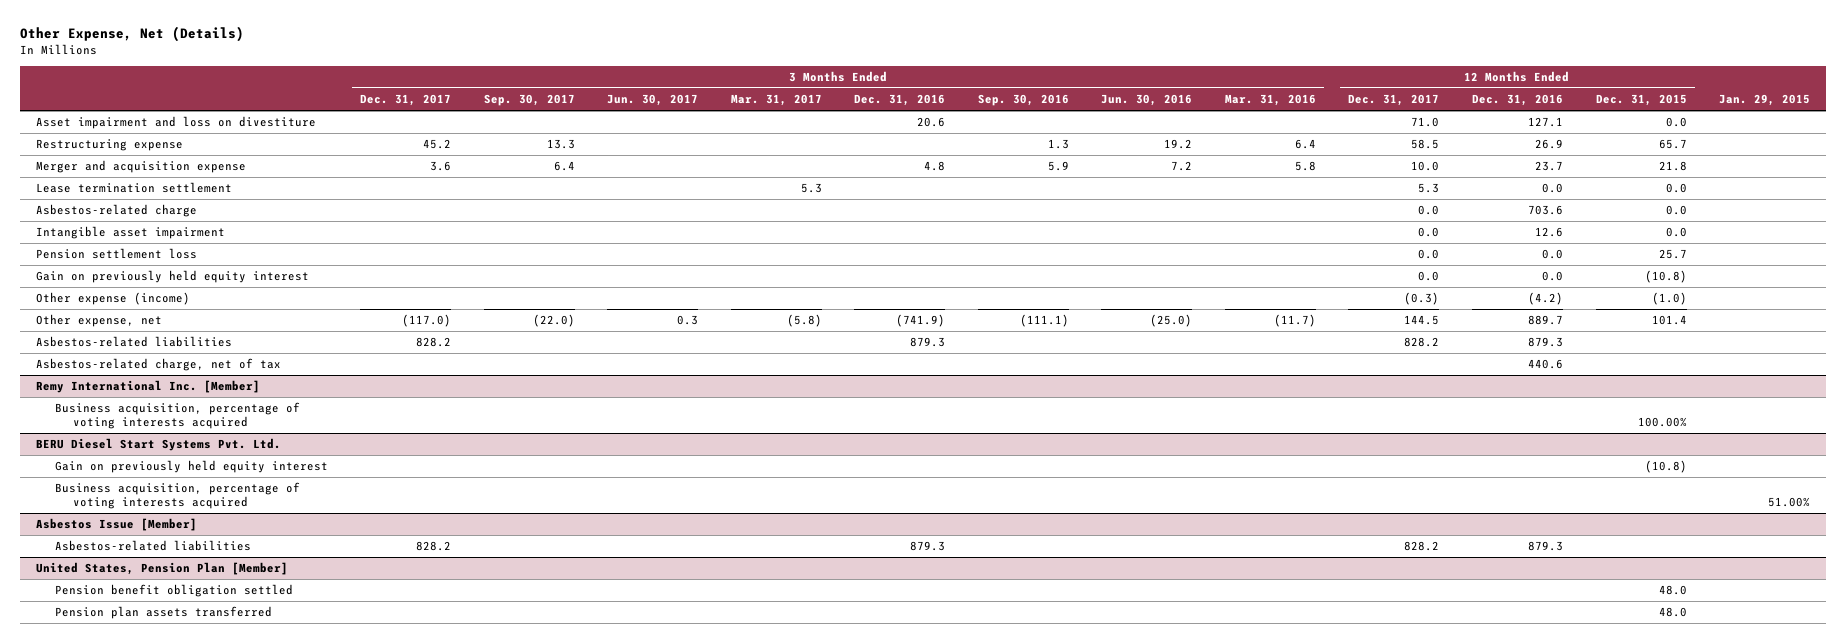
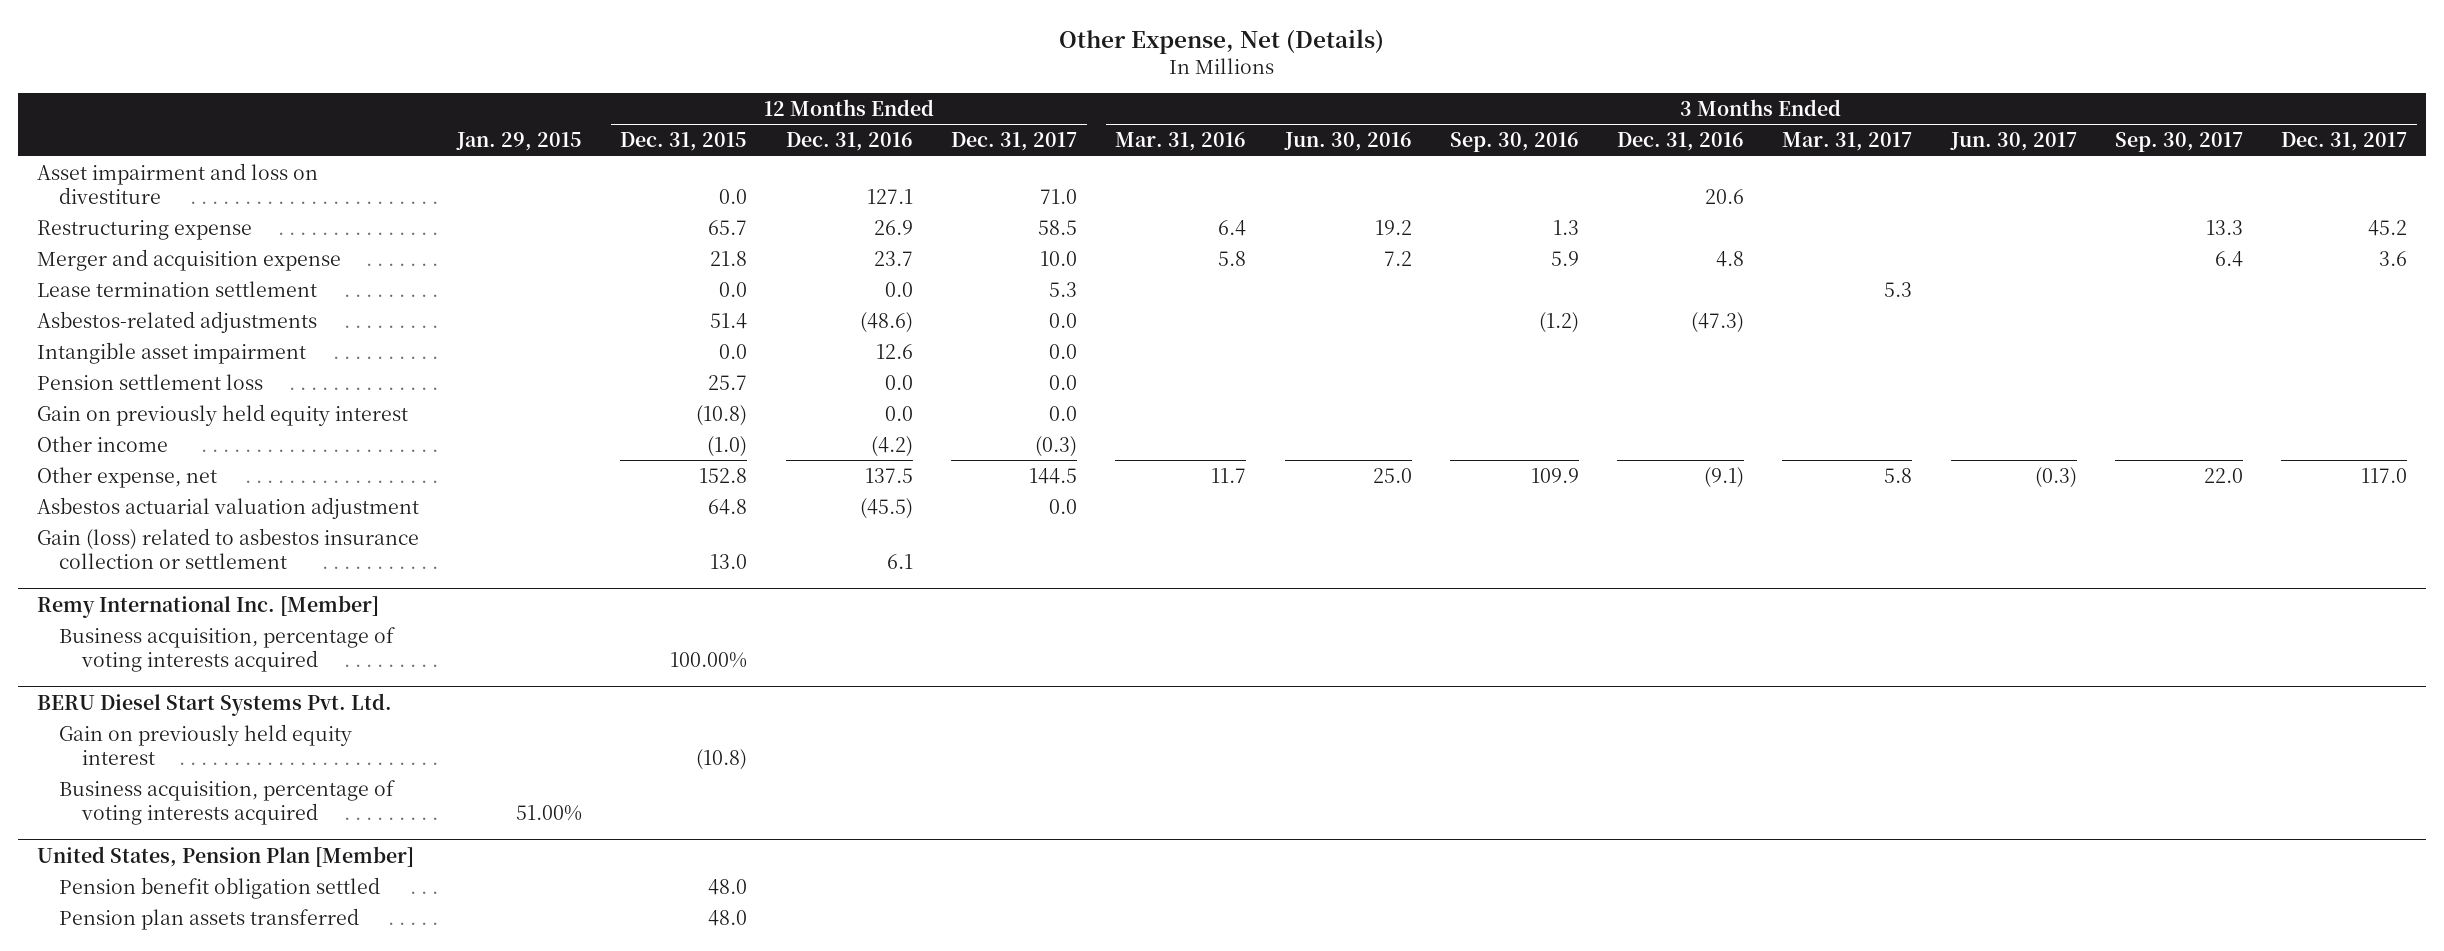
- | 3 Months Ended Dec. 31, 2017 | 3 Months Ended Sep. 30, 2017 | 3 Months Ended Jun. 30, 2017 | 3 Months Ended Mar. 31, 2017 | 3 Months Ended Dec. 31, 2016 | 3 Months Ended Sep. 30, 2016 | 3 Months Ended Jun. 30, 2016 | 3 Months Ended Mar. 31, 2016 | 12 Months Ended Dec. 31, 2017 | 12 Months Ended Dec. 31, 2016 | 12 Months Ended Dec. 31, 2015 | Jan. 29, 2015
+ | Jan. 29, 2015 | 12 Months Ended Dec. 31, 2015 | 12 Months Ended Dec. 31, 2016 | 12 Months Ended Dec. 31, 2017 | 3 Months Ended Mar. 31, 2016 | 3 Months Ended Jun. 30, 2016 | 3 Months Ended Sep. 30, 2016 | 3 Months Ended Dec. 31, 2016 | 3 Months Ended Mar. 31, 2017 | 3 Months Ended Jun. 30, 2017 | 3 Months Ended Sep. 30, 2017 | 3 Months Ended Dec. 31, 2017
- Asbestos-related charge | | | | | | | | | 0.0 | 703.6 | 0.0 |
+ Asbestos-related adjustments | | 51.4 | (48.6) | 0.0 | | | (1.2) | (47.3) | | | |
- Other expense (income) | | | | | | | | | (0.3) | (4.2) | (1.0) |
- Other expense, net | (117.0) | (22.0) | 0.3 | (5.8) | (741.9) | (111.1) | (25.0) | (11.7) | 144.5 | 889.7 | 101.4 |
- Asbestos-related liabilities | 828.2 | | | | 879.3 | | | | 828.2 | 879.3 | |
- Asbestos-related charge, net of tax | | | | | | | | | | 440.6 | |
+ Other income | | (1.0) | (4.2) | (0.3) | | | | | | | |
+ Other expense, net | | 152.8 | 137.5 | 144.5 | 11.7 | 25.0 | 109.9 | (9.1) | 5.8 | (0.3) | 22.0 | 117.0
+ Asbestos actuarial valuation adjustment | | 64.8 | (45.5) | 0.0 | | | | | | | |
+ Gain (loss) related to asbestos insurance collection or settlement | | 13.0 | 6.1 | | | | | | | | |
- Asbestos Issue [Member]
- Asbestos-related liabilities | 828.2 | | | | 879.3 | | | | 828.2 | 879.3 | |

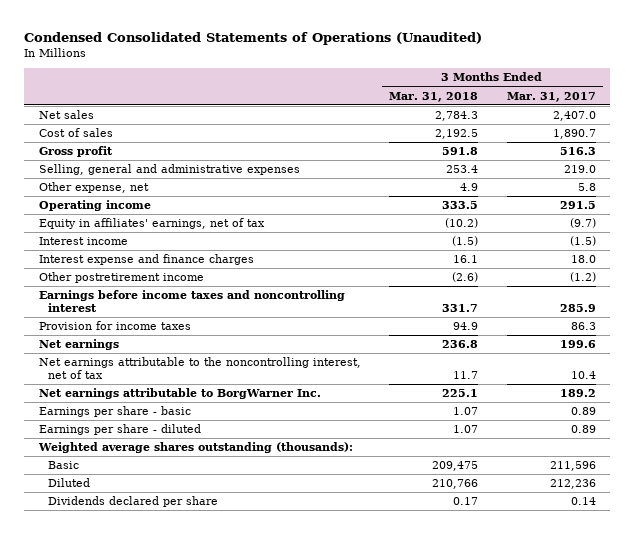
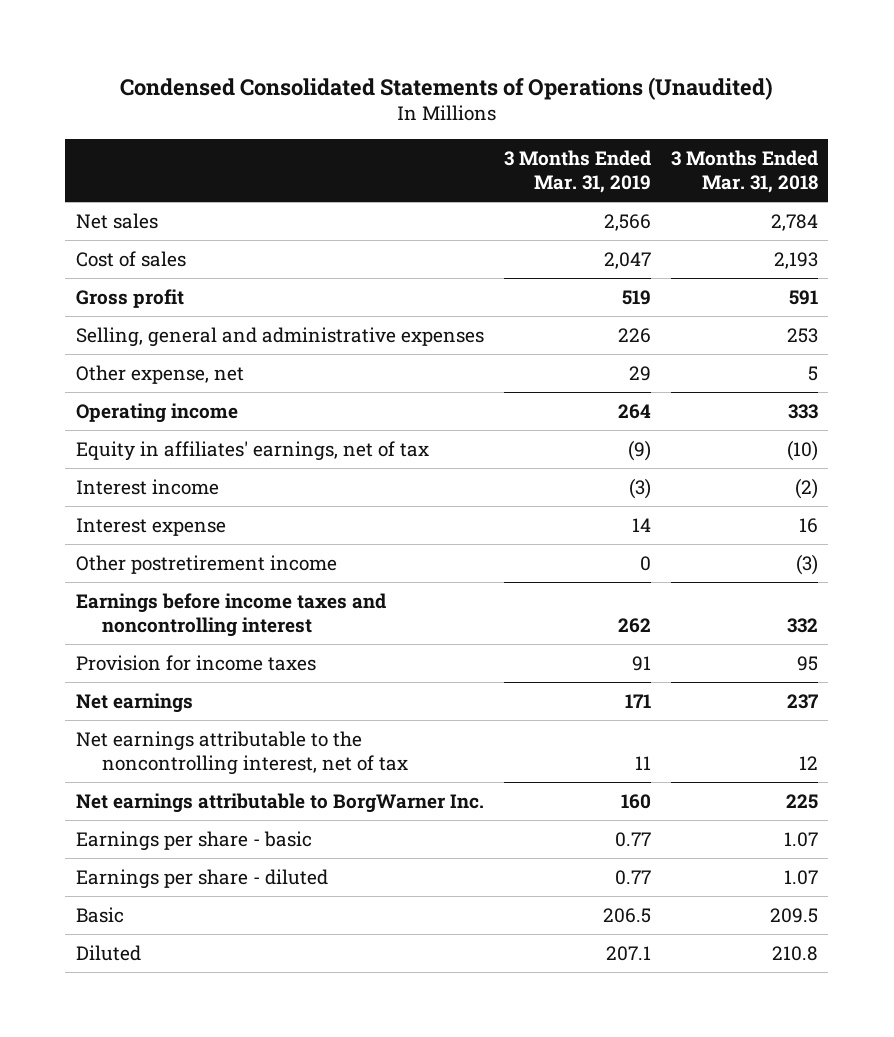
- | 3 Months Ended Mar. 31, 2018 | 3 Months Ended Mar. 31, 2017
+ | 3 Months Ended Mar. 31, 2019 | 3 Months Ended Mar. 31, 2018
- Net sales | 2,784.3 | 2,407.0
- Cost of sales | 2,192.5 | 1,890.7
- Gross profit | 591.8 | 516.3
- Selling, general and administrative expenses | 253.4 | 219.0
- Other expense, net | 4.9 | 5.8
- Operating income | 333.5 | 291.5
- Equity in affiliates' earnings, net of tax | (10.2) | (9.7)
- Interest income | (1.5) | (1.5)
- Interest expense and finance charges | 16.1 | 18.0
- Other postretirement income | (2.6) | (1.2)
- Earnings before income taxes and noncontrolling interest | 331.7 | 285.9
- Provision for income taxes | 94.9 | 86.3
- Net earnings | 236.8 | 199.6
- Net earnings attributable to the noncontrolling interest, net of tax | 11.7 | 10.4
- Net earnings attributable to BorgWarner Inc. | 225.1 | 189.2
+ Net sales | 2,566 | 2,784
+ Cost of sales | 2,047 | 2,193
+ Gross profit | 519 | 591
+ Selling, general and administrative expenses | 226 | 253
+ Other expense, net | 29 | 5
+ Operating income | 264 | 333
+ Equity in affiliates' earnings, net of tax | (9) | (10)
+ Interest income | (3) | (2)
+ Interest expense | 14 | 16
+ Other postretirement income | 0 | (3)
+ Earnings before income taxes and noncontrolling interest | 262 | 332
+ Provision for income taxes | 91 | 95
+ Net earnings | 171 | 237
+ Net earnings attributable to the noncontrolling interest, net of tax | 11 | 12
+ Net earnings attributable to BorgWarner Inc. | 160 | 225
- Weighted average shares outstanding (thousands):
- Basic | 209,475 | 211,596
- Diluted | 210,766 | 212,236
- Dividends declared per share | 0.17 | 0.14
+ Basic | 206.5 | 209.5
+ Diluted | 207.1 | 210.8

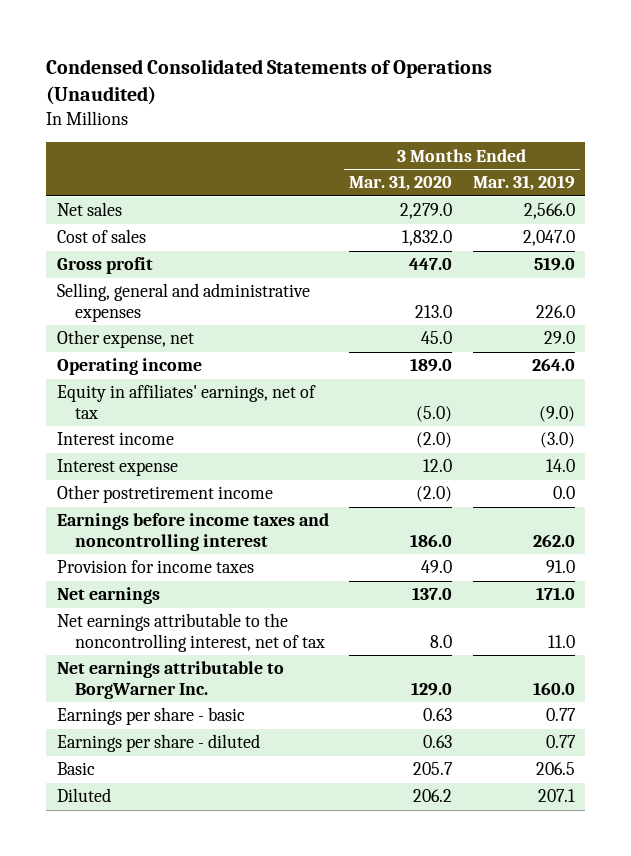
- | 3 Months Ended Mar. 31, 2019 | 3 Months Ended Mar. 31, 2018
+ | 3 Months Ended Mar. 31, 2020 | 3 Months Ended Mar. 31, 2019
- Net sales | 2,566 | 2,784
- Cost of sales | 2,047 | 2,193
- Gross profit | 519 | 591
- Selling, general and administrative expenses | 226 | 253
- Other expense, net | 29 | 5
- Operating income | 264 | 333
- Equity in affiliates' earnings, net of tax | (9) | (10)
- Interest income | (3) | (2)
- Interest expense | 14 | 16
- Other postretirement income | 0 | (3)
- Earnings before income taxes and noncontrolling interest | 262 | 332
- Provision for income taxes | 91 | 95
- Net earnings | 171 | 237
- Net earnings attributable to the noncontrolling interest, net of tax | 11 | 12
- Net earnings attributable to BorgWarner Inc. | 160 | 225
+ Net sales | 2,279.0 | 2,566.0
+ Cost of sales | 1,832.0 | 2,047.0
+ Gross profit | 447.0 | 519.0
+ Selling, general and administrative expenses | 213.0 | 226.0
+ Other expense, net | 45.0 | 29.0
+ Operating income | 189.0 | 264.0
+ Equity in affiliates' earnings, net of tax | (5.0) | (9.0)
+ Interest income | (2.0) | (3.0)
+ Interest expense | 12.0 | 14.0
+ Other postretirement income | (2.0) | 0.0
+ Earnings before income taxes and noncontrolling interest | 186.0 | 262.0
+ Provision for income taxes | 49.0 | 91.0
+ Net earnings | 137.0 | 171.0
+ Net earnings attributable to the noncontrolling interest, net of tax | 8.0 | 11.0
+ Net earnings attributable to BorgWarner Inc. | 129.0 | 160.0

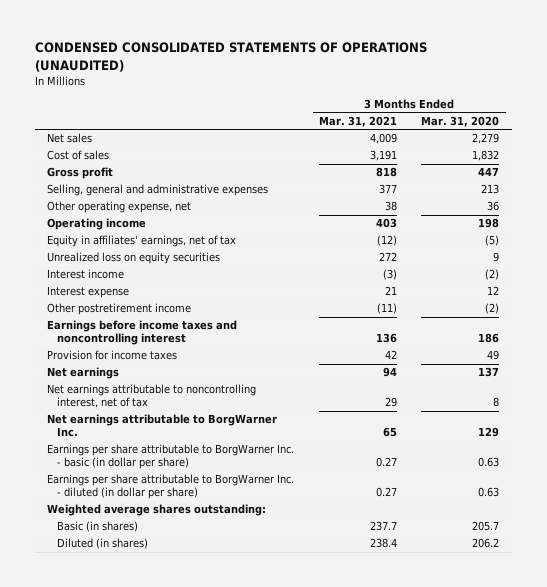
- Condensed Consolidated Statements of Operations (Unaudited)
+ CONDENSED CONSOLIDATED STATEMENTS OF OPERATIONS (UNAUDITED)
- | 3 Months Ended Mar. 31, 2020 | 3 Months Ended Mar. 31, 2019
+ | 3 Months Ended Mar. 31, 2021 | 3 Months Ended Mar. 31, 2020
- Net sales | 2,279.0 | 2,566.0
- Cost of sales | 1,832.0 | 2,047.0
- Gross profit | 447.0 | 519.0
- Selling, general and administrative expenses | 213.0 | 226.0
- Other expense, net | 45.0 | 29.0
- Operating income | 189.0 | 264.0
- Equity in affiliates' earnings, net of tax | (5.0) | (9.0)
- Interest income | (2.0) | (3.0)
- Interest expense | 12.0 | 14.0
- Other postretirement income | (2.0) | 0.0
- Earnings before income taxes and noncontrolling interest | 186.0 | 262.0
- Provision for income taxes | 49.0 | 91.0
- Net earnings | 137.0 | 171.0
- Net earnings attributable to the noncontrolling interest, net of tax | 8.0 | 11.0
- Net earnings attributable to BorgWarner Inc. | 129.0 | 160.0
- Earnings per share - basic | 0.63 | 0.77
- Earnings per share - diluted | 0.63 | 0.77
- Basic | 205.7 | 206.5
- Diluted | 206.2 | 207.1
+ Net sales | 4,009 | 2,279
+ Cost of sales | 3,191 | 1,832
+ Gross profit | 818 | 447
+ Selling, general and administrative expenses | 377 | 213
+ Other operating expense, net | 38 | 36
+ Operating income | 403 | 198
+ Equity in affiliates' earnings, net of tax | (12) | (5)
+ Unrealized loss on equity securities | 272 | 9
+ Interest income | (3) | (2)
+ Interest expense | 21 | 12
+ Other postretirement income | (11) | (2)
+ Earnings before income taxes and noncontrolling interest | 136 | 186
+ Provision for income taxes | 42 | 49
+ Net earnings | 94 | 137
+ Net earnings attributable to noncontrolling interest, net of tax | 29 | 8
+ Net earnings attributable to BorgWarner Inc. | 65 | 129
+ Earnings per share attributable to BorgWarner Inc. - basic (in dollar per share) | 0.27 | 0.63
+ Earnings per share attributable to BorgWarner Inc. - diluted (in dollar per share) | 0.27 | 0.63
+ Weighted average shares outstanding:
+ Basic (in shares) | 237.7 | 205.7
+ Diluted (in shares) | 238.4 | 206.2

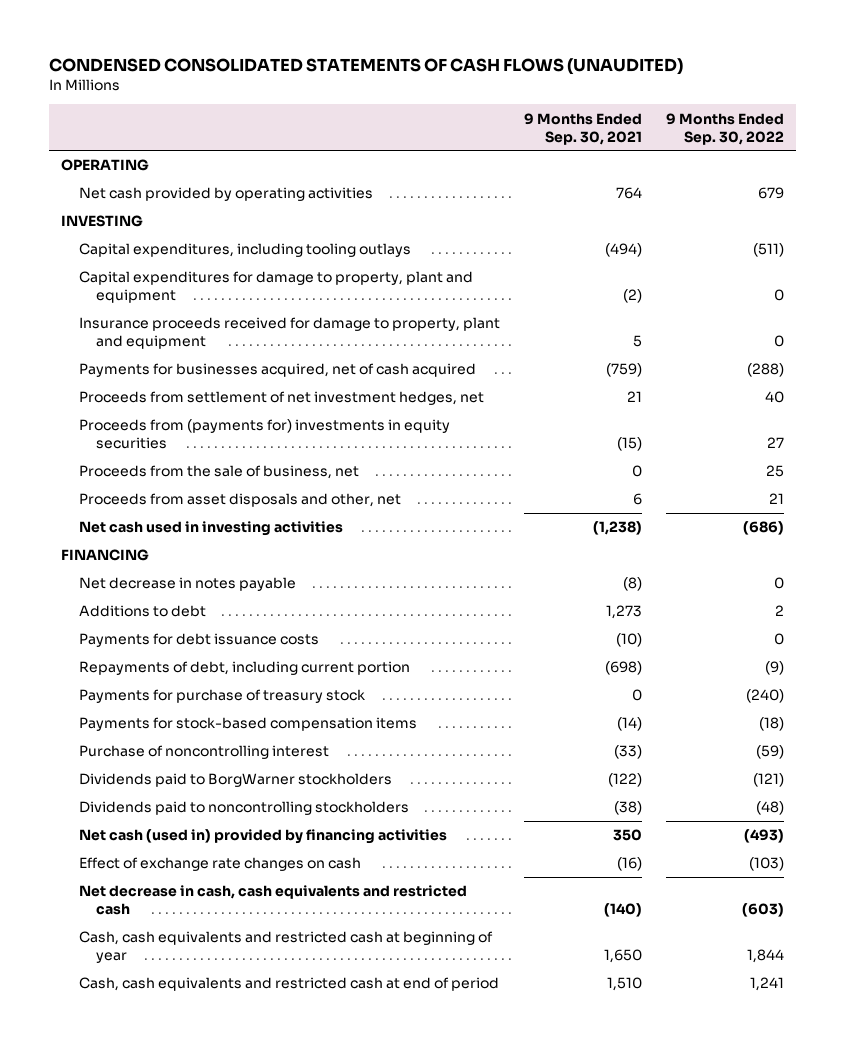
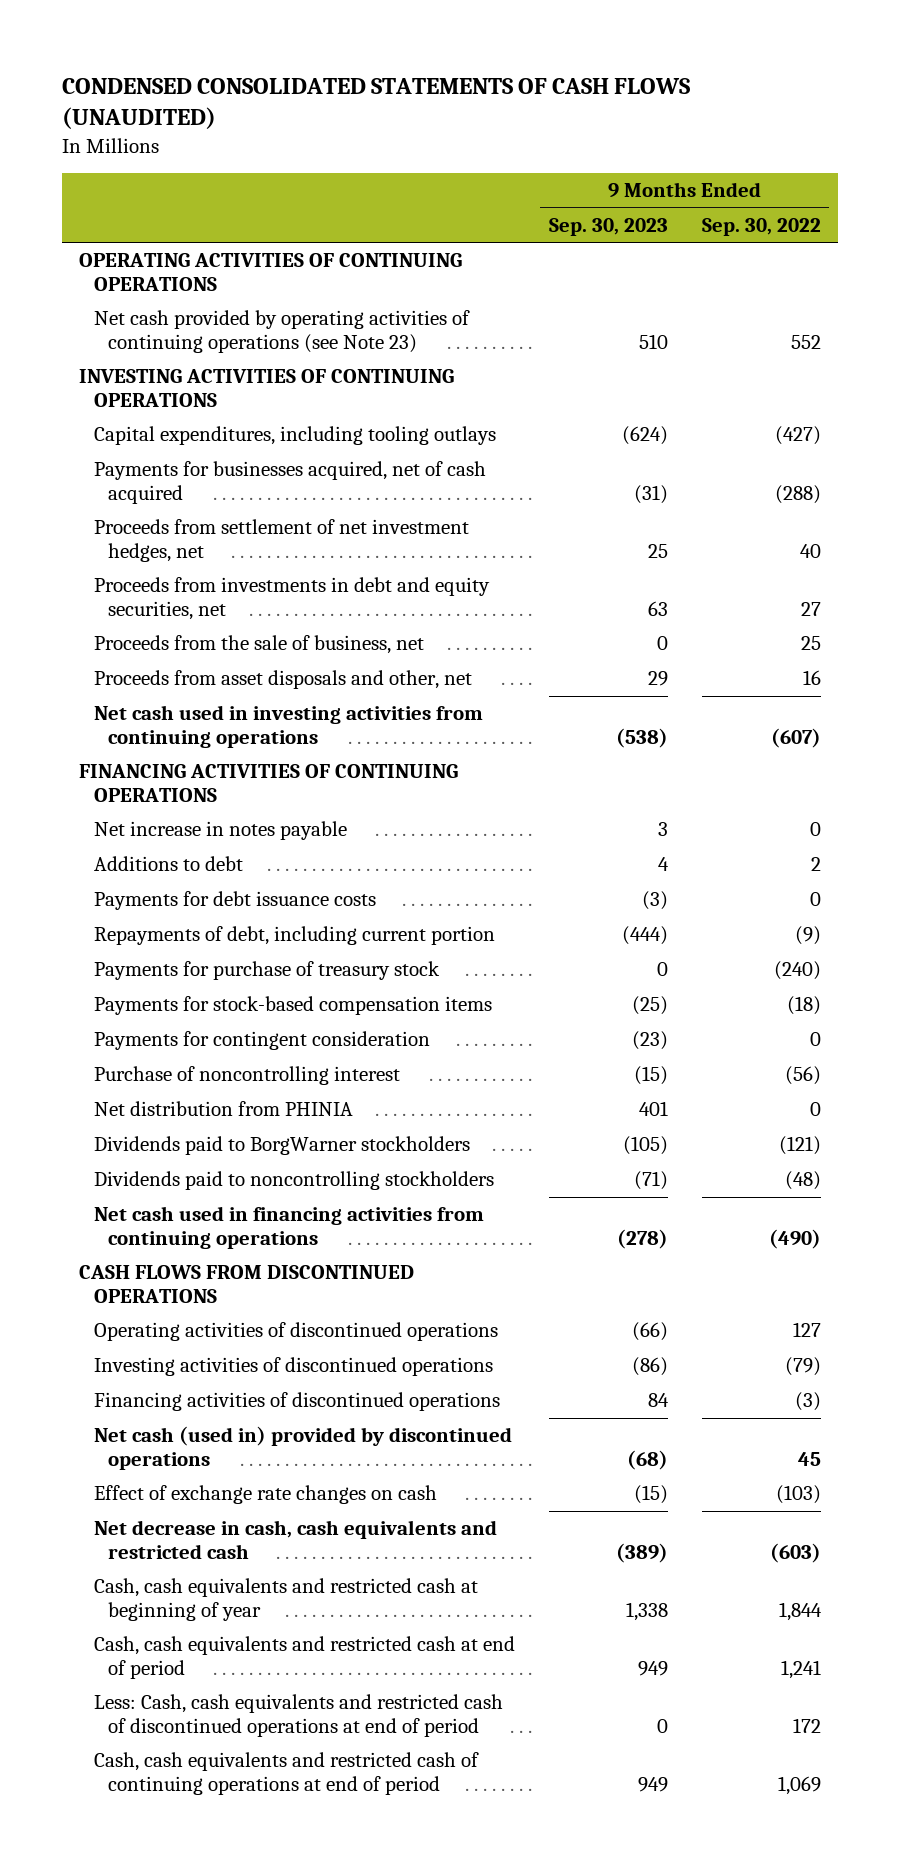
- | 9 Months Ended Sep. 30, 2021 | 9 Months Ended Sep. 30, 2022
+ | 9 Months Ended Sep. 30, 2023 | 9 Months Ended Sep. 30, 2022
- OPERATING
- Net cash provided by operating activities | 764 | 679
- INVESTING
- Capital expenditures, including tooling outlays | (494) | (511)
- Capital expenditures for damage to property, plant and equipment | (2) | 0
- Insurance proceeds received for damage to property, plant and equipment | 5 | 0
+ OPERATING ACTIVITIES OF CONTINUING OPERATIONS
+ Net cash provided by operating activities of continuing operations (see Note 23) | 510 | 552
+ INVESTING ACTIVITIES OF CONTINUING OPERATIONS
+ Capital expenditures, including tooling outlays | (624) | (427)
- Proceeds from (payments for) investments in equity securities | (15) | 27
+ Proceeds from investments in debt and equity securities, net | 63 | 27
- Proceeds from asset disposals and other, net | 6 | 21
- Net cash used in investing activities | (1,238) | (686)
- FINANCING
- Net decrease in notes payable | (8) | 0
+ Proceeds from asset disposals and other, net | 29 | 16
+ Net cash used in investing activities from continuing operations | (538) | (607)
+ FINANCING ACTIVITIES OF CONTINUING OPERATIONS
+ Net increase in notes payable | 3 | 0
- Purchase of noncontrolling interest | (33) | (59)
+ Payments for contingent consideration | (23) | 0
+ Purchase of noncontrolling interest | (15) | (56)
+ Net distribution from PHINIA | 401 | 0
- Net cash (used in) provided by financing activities | 350 | (493)
+ Net cash used in financing activities from continuing operations | (278) | (490)
+ CASH FLOWS FROM DISCONTINUED OPERATIONS
+ Operating activities of discontinued operations | (66) | 127
+ Investing activities of discontinued operations | (86) | (79)
+ Financing activities of discontinued operations | 84 | (3)
+ Net cash (used in) provided by discontinued operations | (68) | 45
+ Less: Cash, cash equivalents and restricted cash of discontinued operations at end of period | 0 | 172
+ Cash, cash equivalents and restricted cash of continuing operations at end of period | 949 | 1,069

